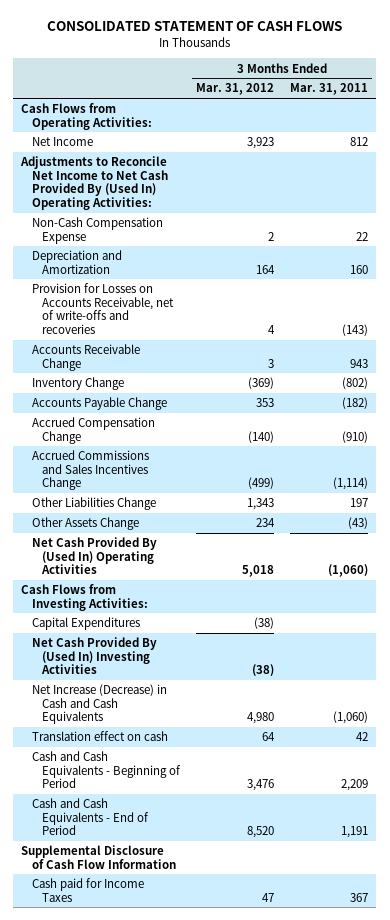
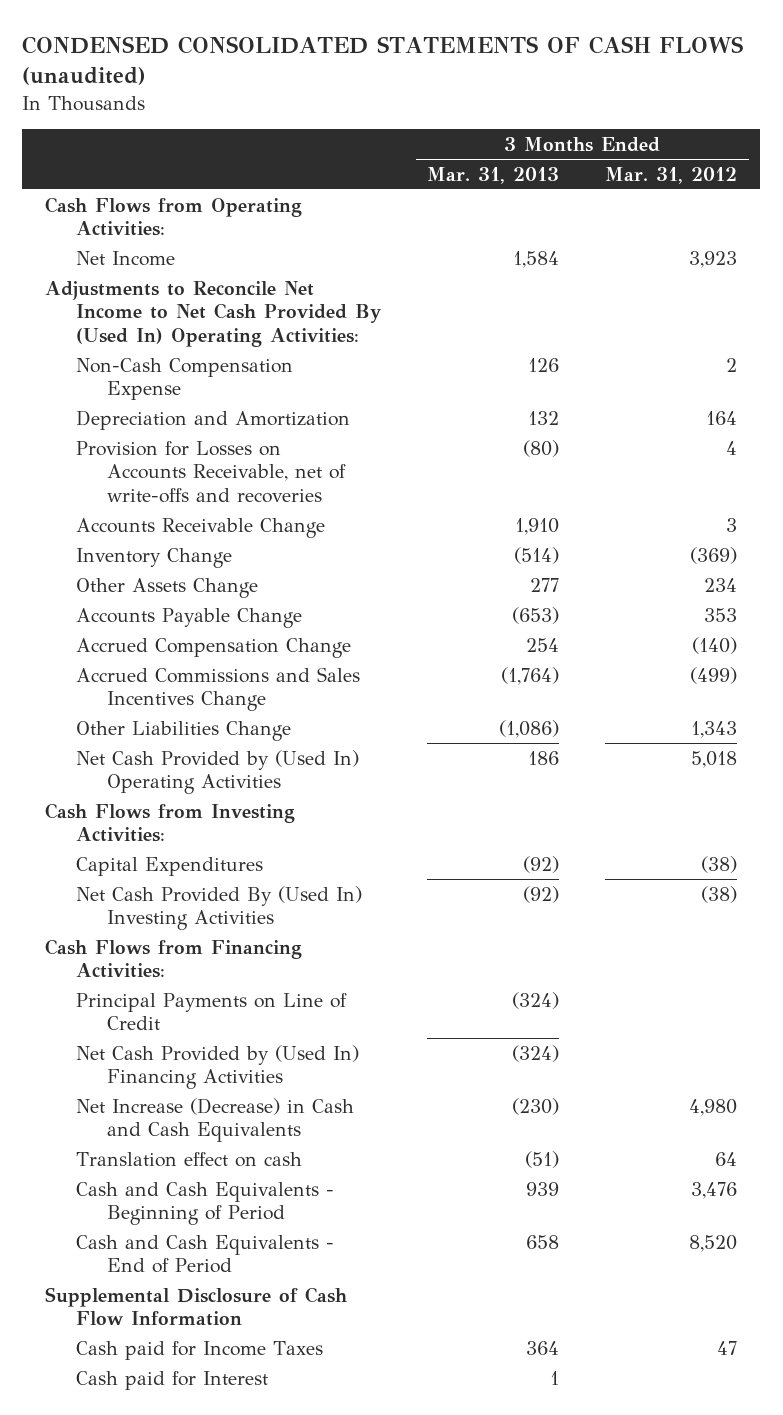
- CONSOLIDATED STATEMENT OF CASH FLOWS
+ CONDENSED CONSOLIDATED STATEMENTS OF CASH FLOWS (unaudited)
- | 3 Months Ended Mar. 31, 2012 | 3 Months Ended Mar. 31, 2011
+ | 3 Months Ended Mar. 31, 2013 | 3 Months Ended Mar. 31, 2012
moved up: Other Assets Change | 277 | 234
- Net Cash Provided By (Used In) Operating Activities | 5,018 | (1,060)
+ Net Cash Provided by (Used In) Operating Activities | 186 | 5,018
+ Cash Flows from Financing Activities:
+ Principal Payments on Line of Credit | (324) |
+ Net Cash Provided by (Used In) Financing Activities | (324) |
+ Cash paid for Interest | 1 |

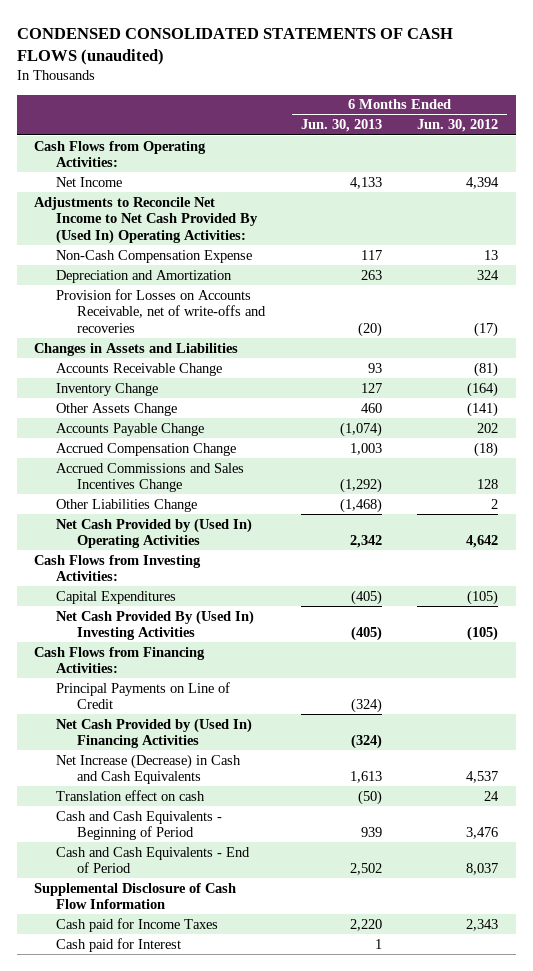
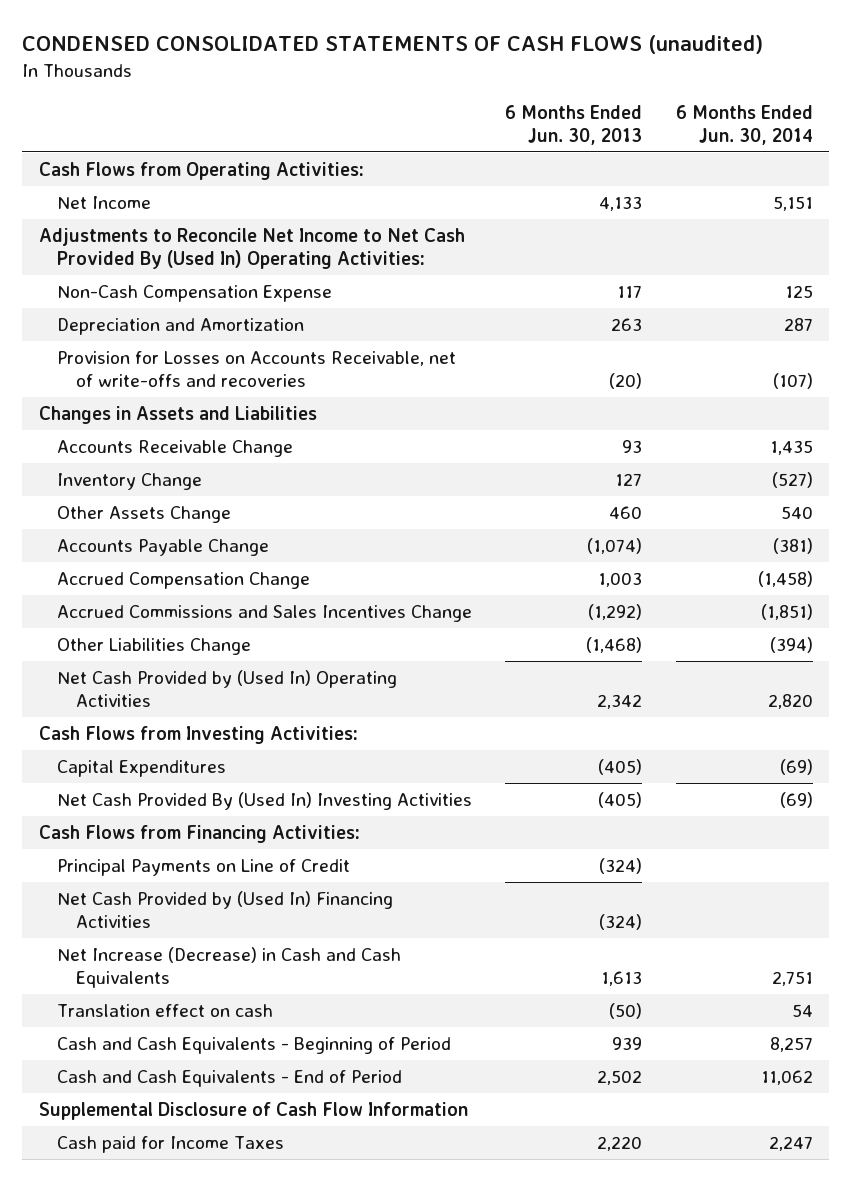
- | 6 Months Ended Jun. 30, 2013 | 6 Months Ended Jun. 30, 2012
+ | 6 Months Ended Jun. 30, 2013 | 6 Months Ended Jun. 30, 2014
- Cash paid for Interest | 1 |

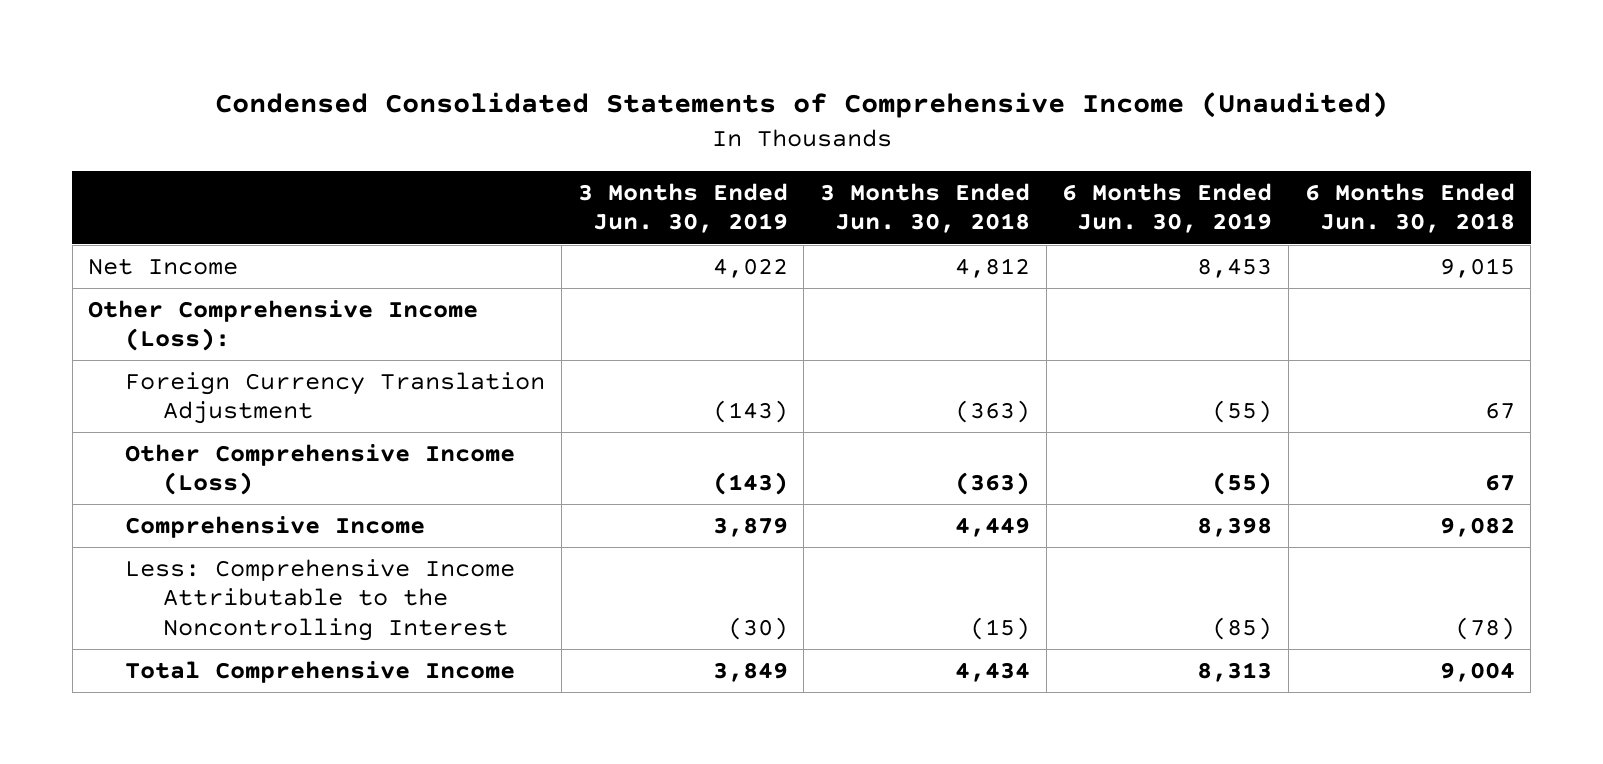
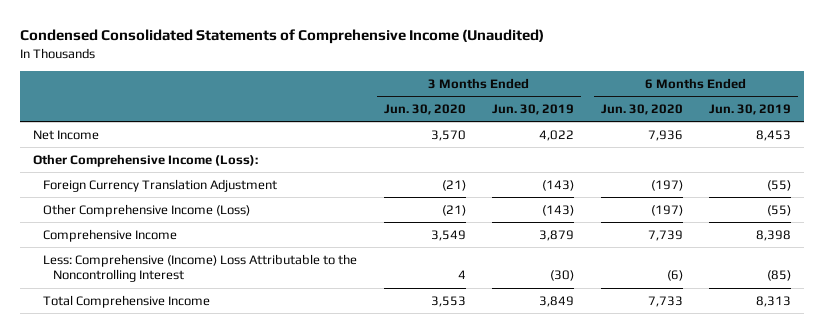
- | 3 Months Ended Jun. 30, 2019 | 3 Months Ended Jun. 30, 2018 | 6 Months Ended Jun. 30, 2019 | 6 Months Ended Jun. 30, 2018
+ | 3 Months Ended Jun. 30, 2020 | 3 Months Ended Jun. 30, 2019 | 6 Months Ended Jun. 30, 2020 | 6 Months Ended Jun. 30, 2019
- Less: Comprehensive Income Attributable to the Noncontrolling Interest | (30) | (15) | (85) | (78)
+ Less: Comprehensive (Income) Loss Attributable to the Noncontrolling Interest | 4 | (30) | (6) | (85)

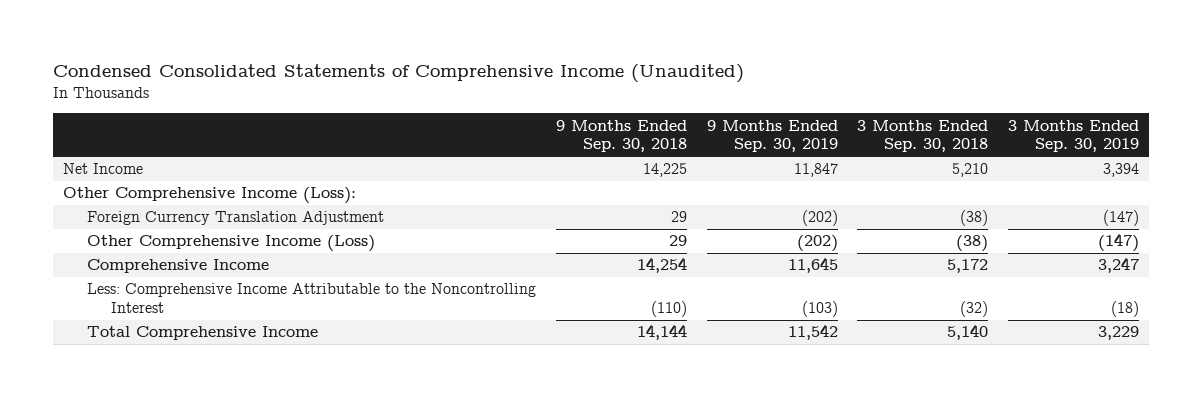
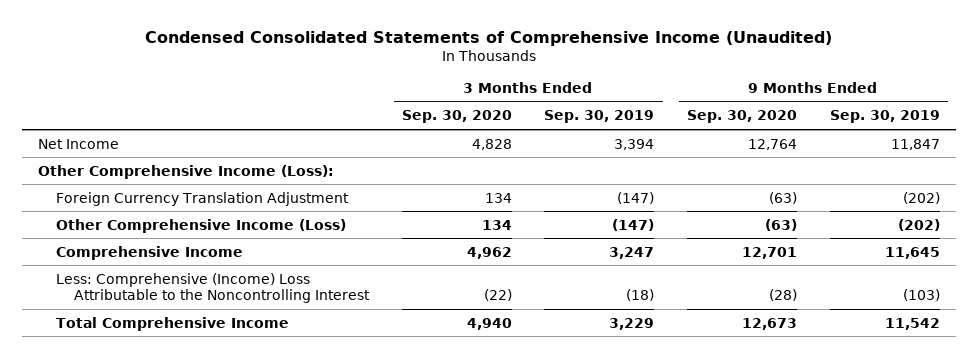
- | 9 Months Ended Sep. 30, 2018 | 9 Months Ended Sep. 30, 2019 | 3 Months Ended Sep. 30, 2018 | 3 Months Ended Sep. 30, 2019
+ | 3 Months Ended Sep. 30, 2020 | 3 Months Ended Sep. 30, 2019 | 9 Months Ended Sep. 30, 2020 | 9 Months Ended Sep. 30, 2019
- Less: Comprehensive Income Attributable to the Noncontrolling Interest | (110) | (103) | (32) | (18)
+ Less: Comprehensive (Income) Loss Attributable to the Noncontrolling Interest | (22) | (18) | (28) | (103)

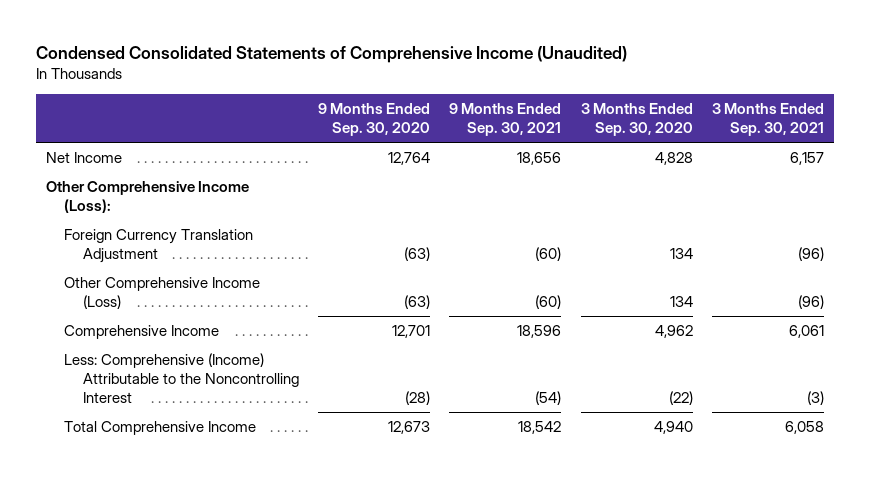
- | 3 Months Ended Sep. 30, 2020 | 3 Months Ended Sep. 30, 2019 | 9 Months Ended Sep. 30, 2020 | 9 Months Ended Sep. 30, 2019
+ | 9 Months Ended Sep. 30, 2020 | 9 Months Ended Sep. 30, 2021 | 3 Months Ended Sep. 30, 2020 | 3 Months Ended Sep. 30, 2021
- Less: Comprehensive (Income) Loss Attributable to the Noncontrolling Interest | (22) | (18) | (28) | (103)
+ Less: Comprehensive (Income) Attributable to the Noncontrolling Interest | (28) | (54) | (22) | (3)

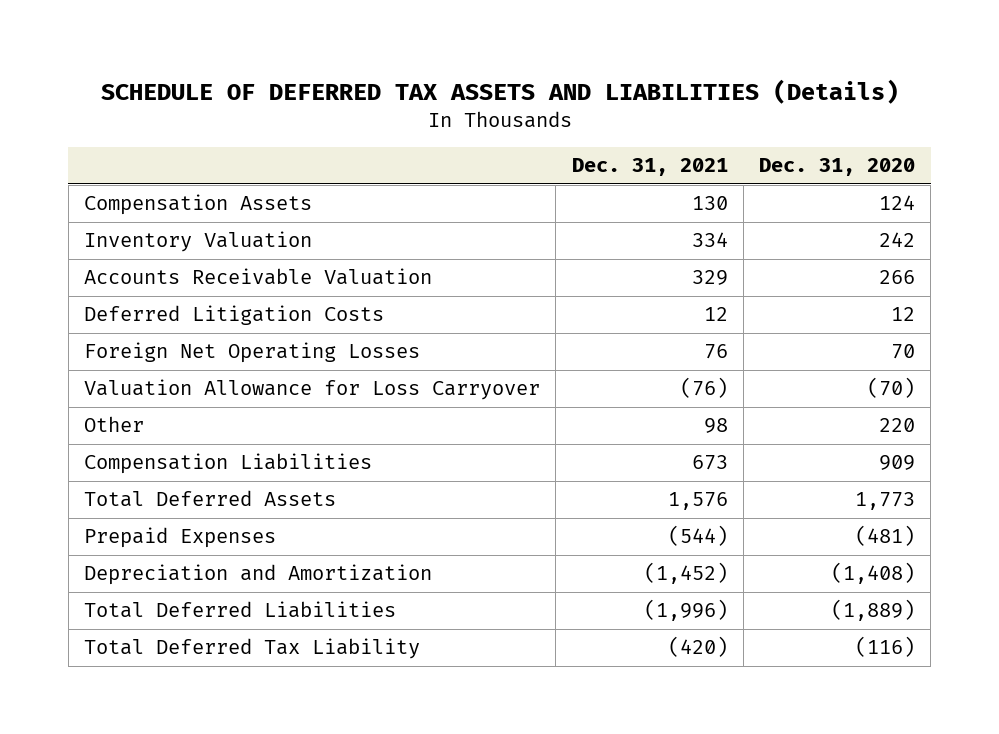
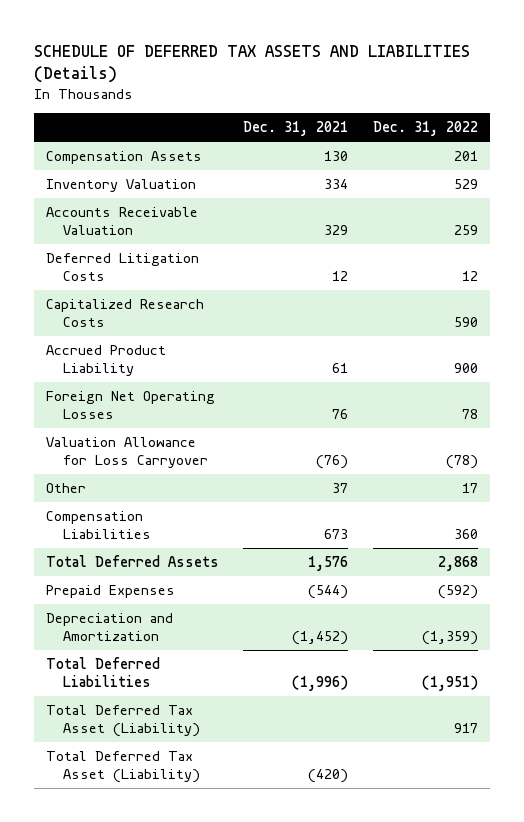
- | Dec. 31, 2021 | Dec. 31, 2020
+ | Dec. 31, 2021 | Dec. 31, 2022
+ Capitalized Research Costs | | 590
+ Accrued Product Liability | 61 | 900
- Other | 98 | 220
+ Other | 37 | 17
- Total Deferred Tax Liability | (420) | (116)
+ Total Deferred Tax Asset (Liability) | | 917
+ Total Deferred Tax Asset (Liability) | (420) |

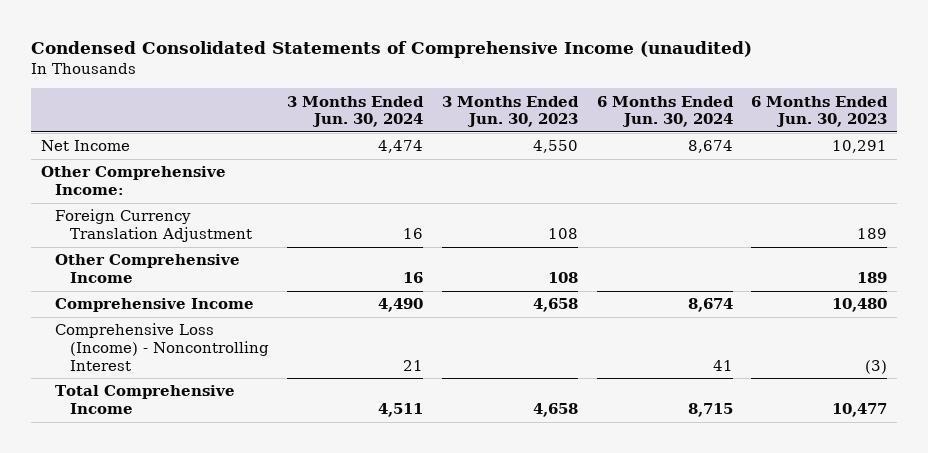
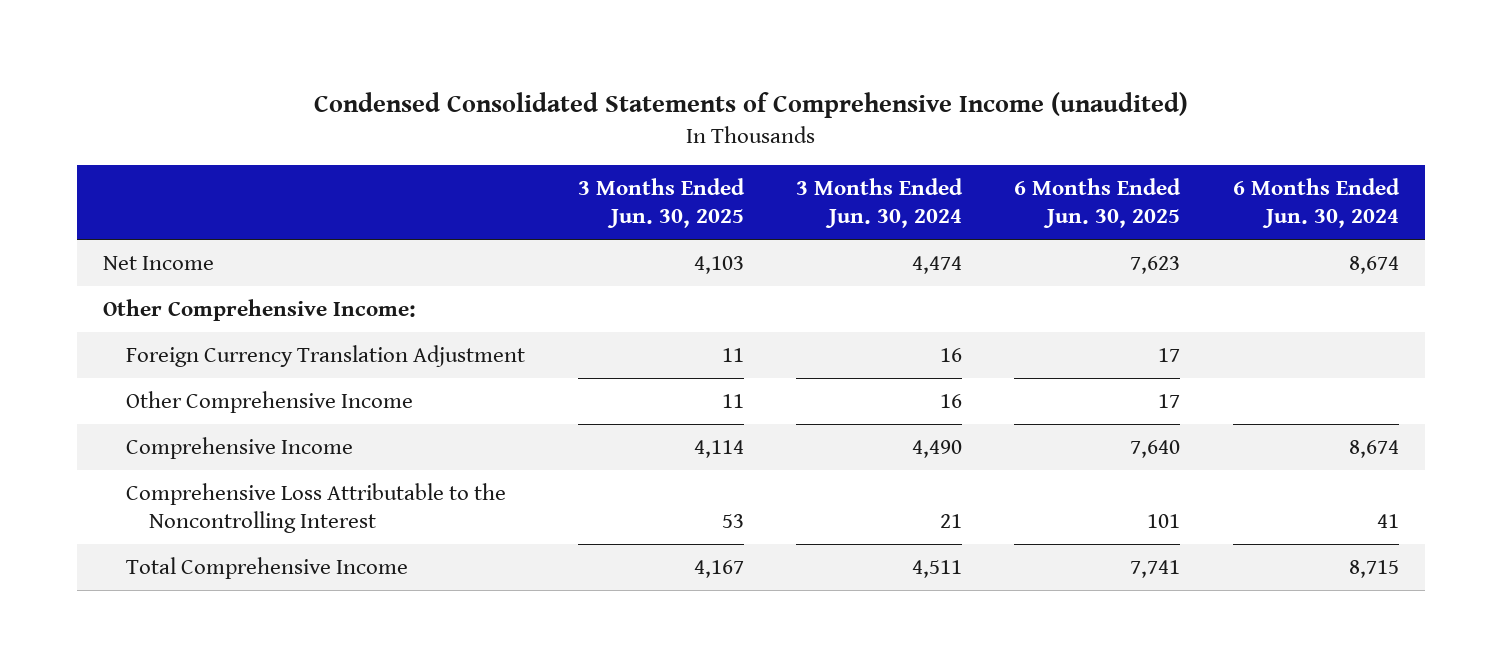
- | 3 Months Ended Jun. 30, 2024 | 3 Months Ended Jun. 30, 2023 | 6 Months Ended Jun. 30, 2024 | 6 Months Ended Jun. 30, 2023
+ | 3 Months Ended Jun. 30, 2025 | 3 Months Ended Jun. 30, 2024 | 6 Months Ended Jun. 30, 2025 | 6 Months Ended Jun. 30, 2024
- Comprehensive Loss (Income) - Noncontrolling Interest | 21 | | 41 | (3)
+ Comprehensive Loss Attributable to the Noncontrolling Interest | 53 | 21 | 101 | 41

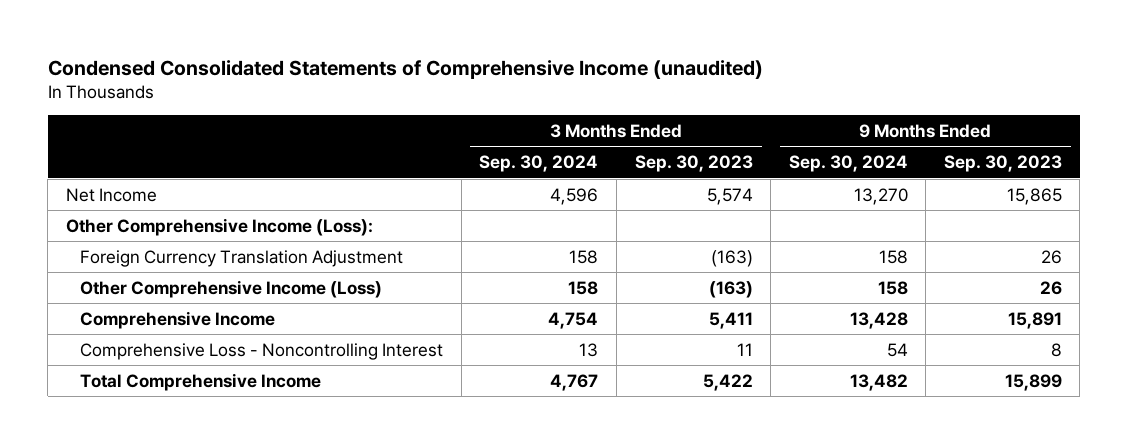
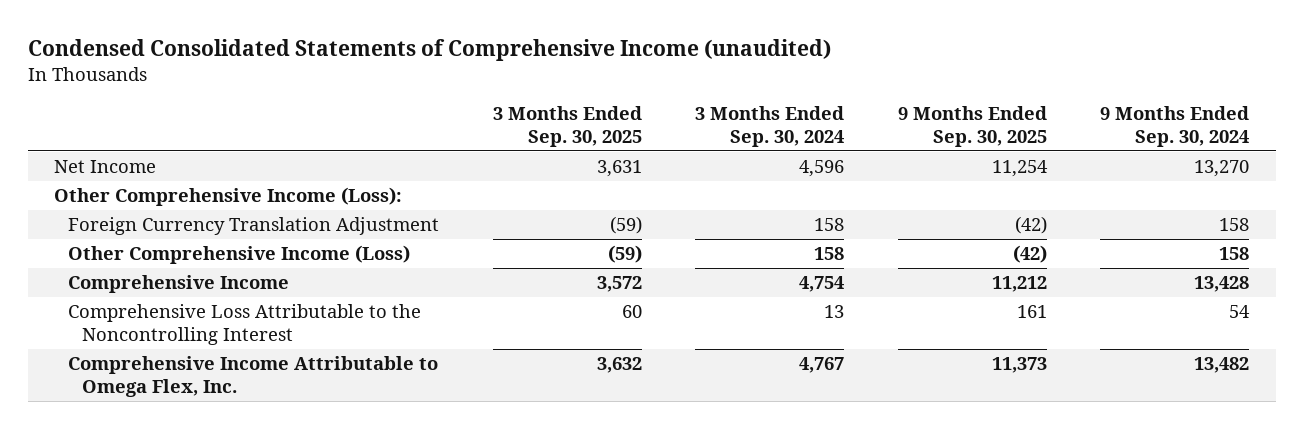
- | 3 Months Ended Sep. 30, 2024 | 3 Months Ended Sep. 30, 2023 | 9 Months Ended Sep. 30, 2024 | 9 Months Ended Sep. 30, 2023
+ | 3 Months Ended Sep. 30, 2025 | 3 Months Ended Sep. 30, 2024 | 9 Months Ended Sep. 30, 2025 | 9 Months Ended Sep. 30, 2024
- Comprehensive Loss - Noncontrolling Interest | 13 | 11 | 54 | 8
- Total Comprehensive Income | 4,767 | 5,422 | 13,482 | 15,899
+ Comprehensive Loss Attributable to the Noncontrolling Interest | 60 | 13 | 161 | 54
+ Comprehensive Income Attributable to Omega Flex, Inc. | 3,632 | 4,767 | 11,373 | 13,482

